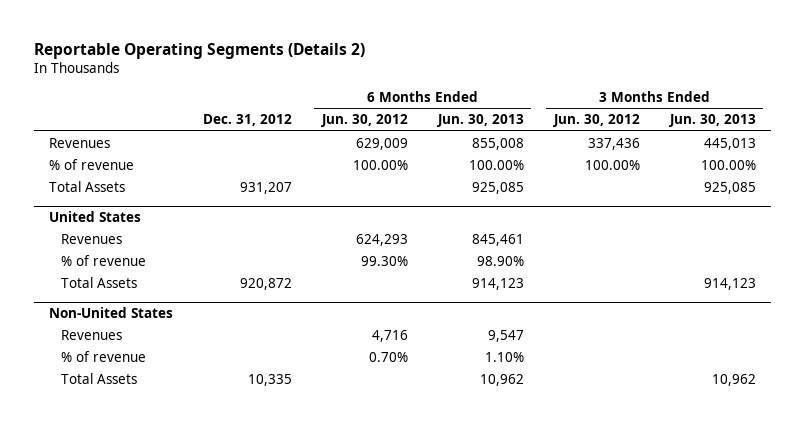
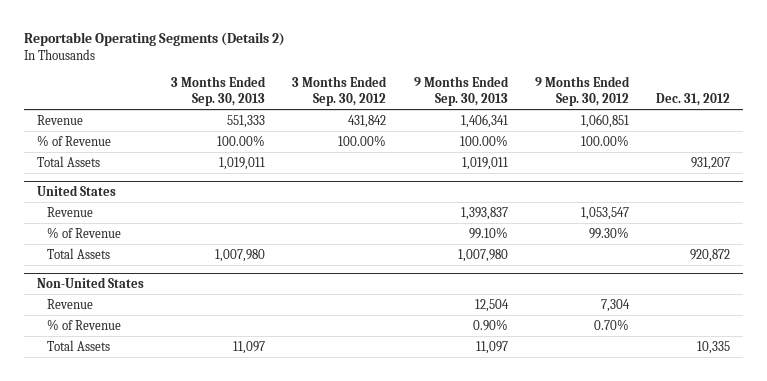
- | Dec. 31, 2012 | 6 Months Ended Jun. 30, 2012 | 6 Months Ended Jun. 30, 2013 | 3 Months Ended Jun. 30, 2012 | 3 Months Ended Jun. 30, 2013
+ | 3 Months Ended Sep. 30, 2013 | 3 Months Ended Sep. 30, 2012 | 9 Months Ended Sep. 30, 2013 | 9 Months Ended Sep. 30, 2012 | Dec. 31, 2012
- Revenues | | 629,009 | 855,008 | 337,436 | 445,013
- % of revenue | | 100.00% | 100.00% | 100.00% | 100.00%
+ Revenue | 551,333 | 431,842 | 1,406,341 | 1,060,851 |
+ % of Revenue | 100.00% | 100.00% | 100.00% | 100.00% |
@ United States
- Revenues | | 624,293 | 845,461 | |
- % of revenue | | 99.30% | 98.90% | |
+ Revenue | | | 1,393,837 | 1,053,547 |
+ % of Revenue | | | 99.10% | 99.30% |
@ Non-United States
- Revenues | | 4,716 | 9,547 | |
- % of revenue | | 0.70% | 1.10% | |
+ Revenue | | | 12,504 | 7,304 |
+ % of Revenue | | | 0.90% | 0.70% |

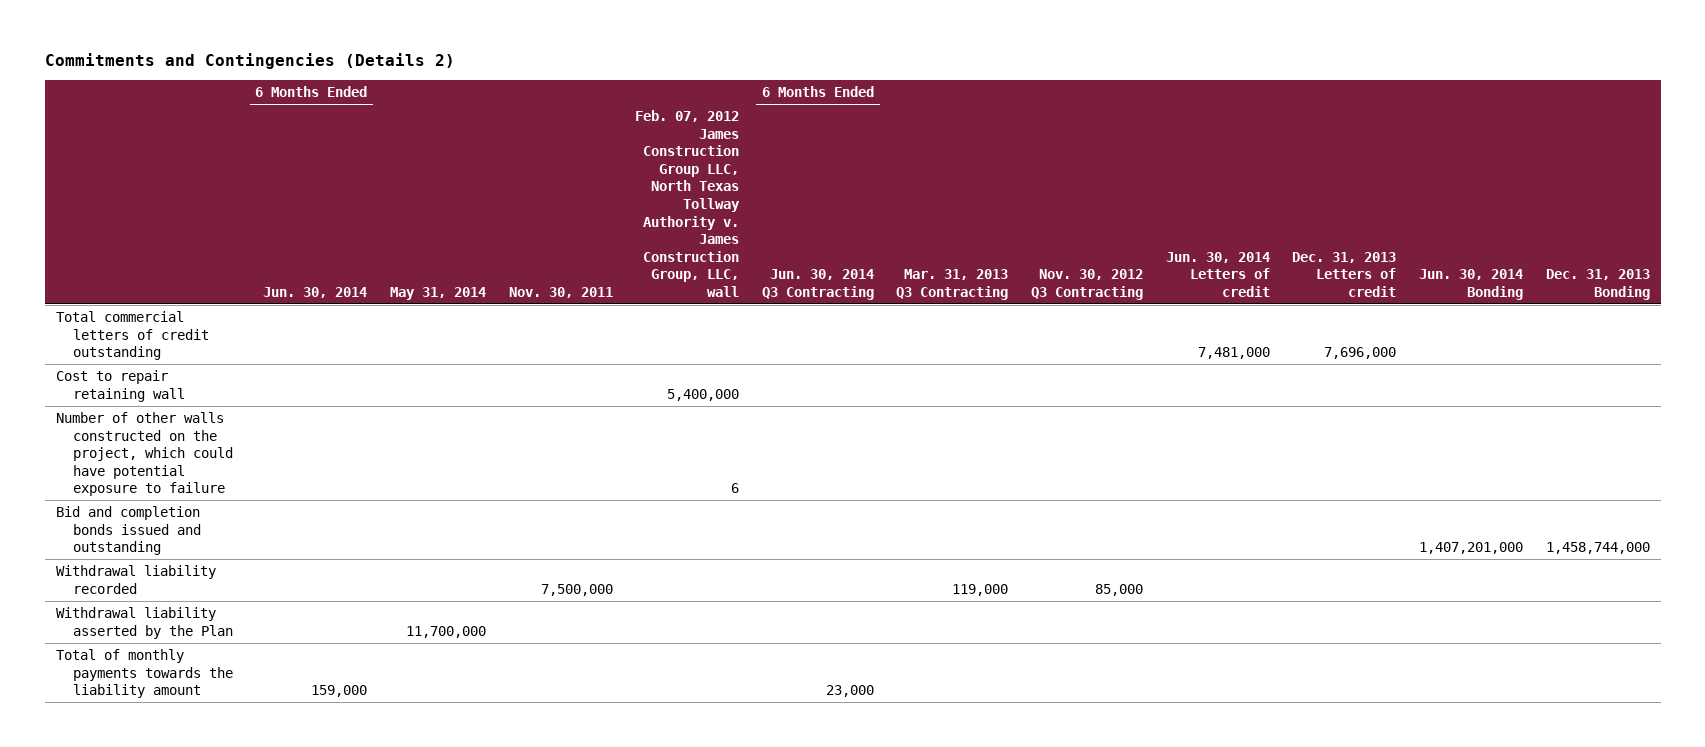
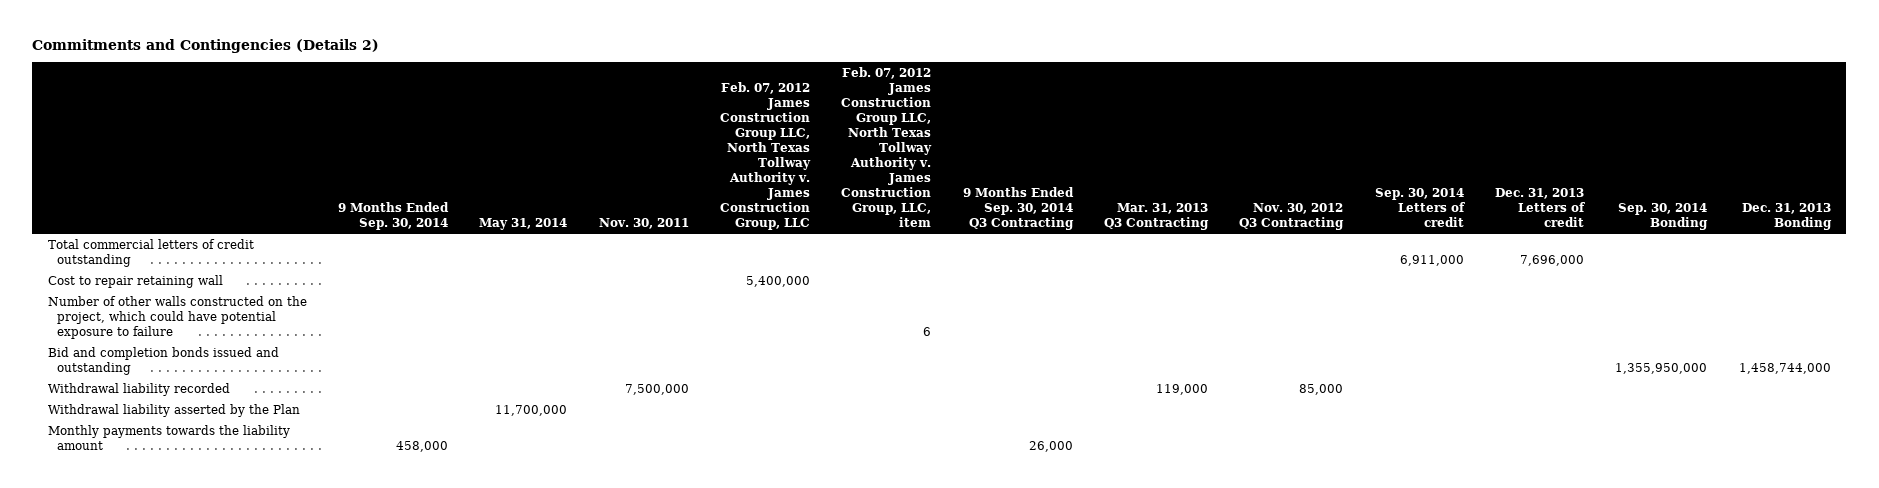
- | 6 Months Ended Jun. 30, 2014 | May 31, 2014 | Nov. 30, 2011 | Feb. 07, 2012 James Construction Group LLC, North Texas Tollway Authority v. James Construction Group, LLC, wall | 6 Months Ended Jun. 30, 2014 Q3 Contracting | Mar. 31, 2013 Q3 Contracting | Nov. 30, 2012 Q3 Contracting | Jun. 30, 2014 Letters of credit | Dec. 31, 2013 Letters of credit | Jun. 30, 2014 Bonding | Dec. 31, 2013 Bonding
+ | 9 Months Ended Sep. 30, 2014 | May 31, 2014 | Nov. 30, 2011 | Feb. 07, 2012 James Construction Group LLC, North Texas Tollway Authority v. James Construction Group, LLC | Feb. 07, 2012 James Construction Group LLC, North Texas Tollway Authority v. James Construction Group, LLC, item | 9 Months Ended Sep. 30, 2014 Q3 Contracting | Mar. 31, 2013 Q3 Contracting | Nov. 30, 2012 Q3 Contracting | Sep. 30, 2014 Letters of credit | Dec. 31, 2013 Letters of credit | Sep. 30, 2014 Bonding | Dec. 31, 2013 Bonding
- Total of monthly payments towards the liability amount | 159,000 | | | | 23,000 | | | | | |
+ Monthly payments towards the liability amount | 458,000 | | | | | 26,000 | | | | | |

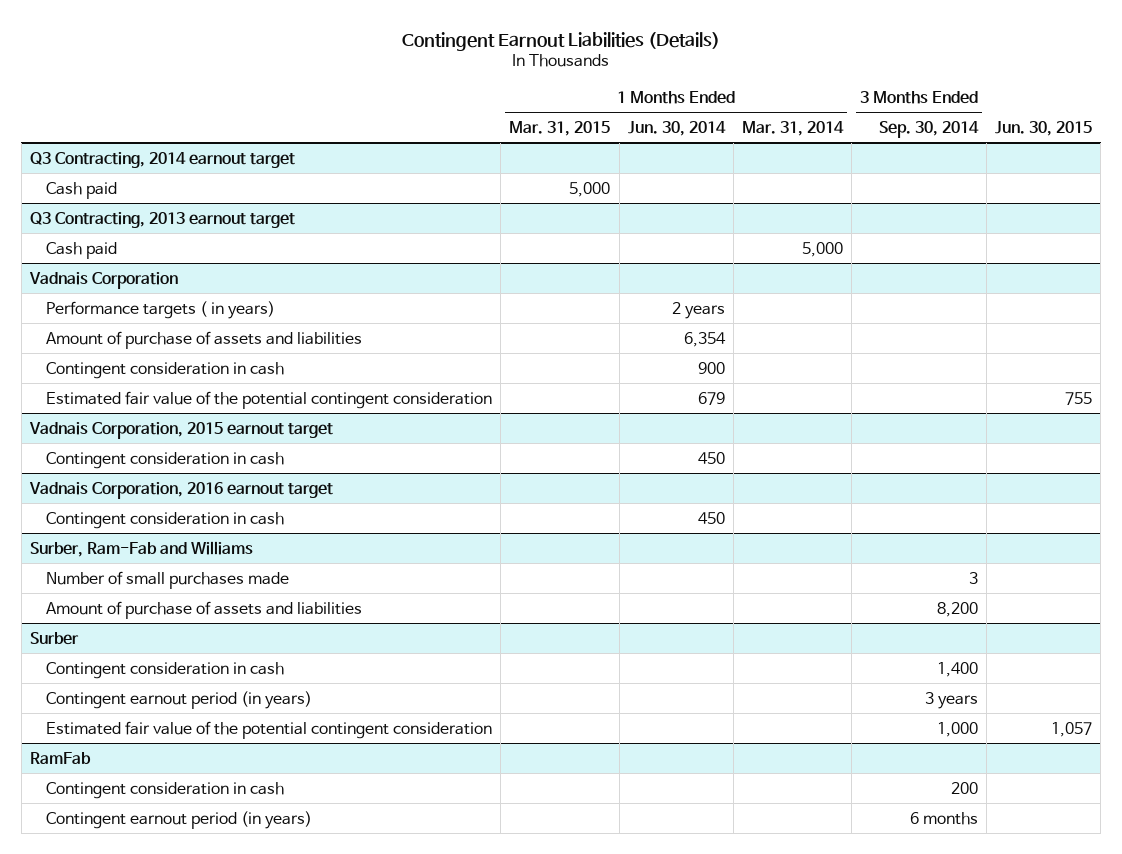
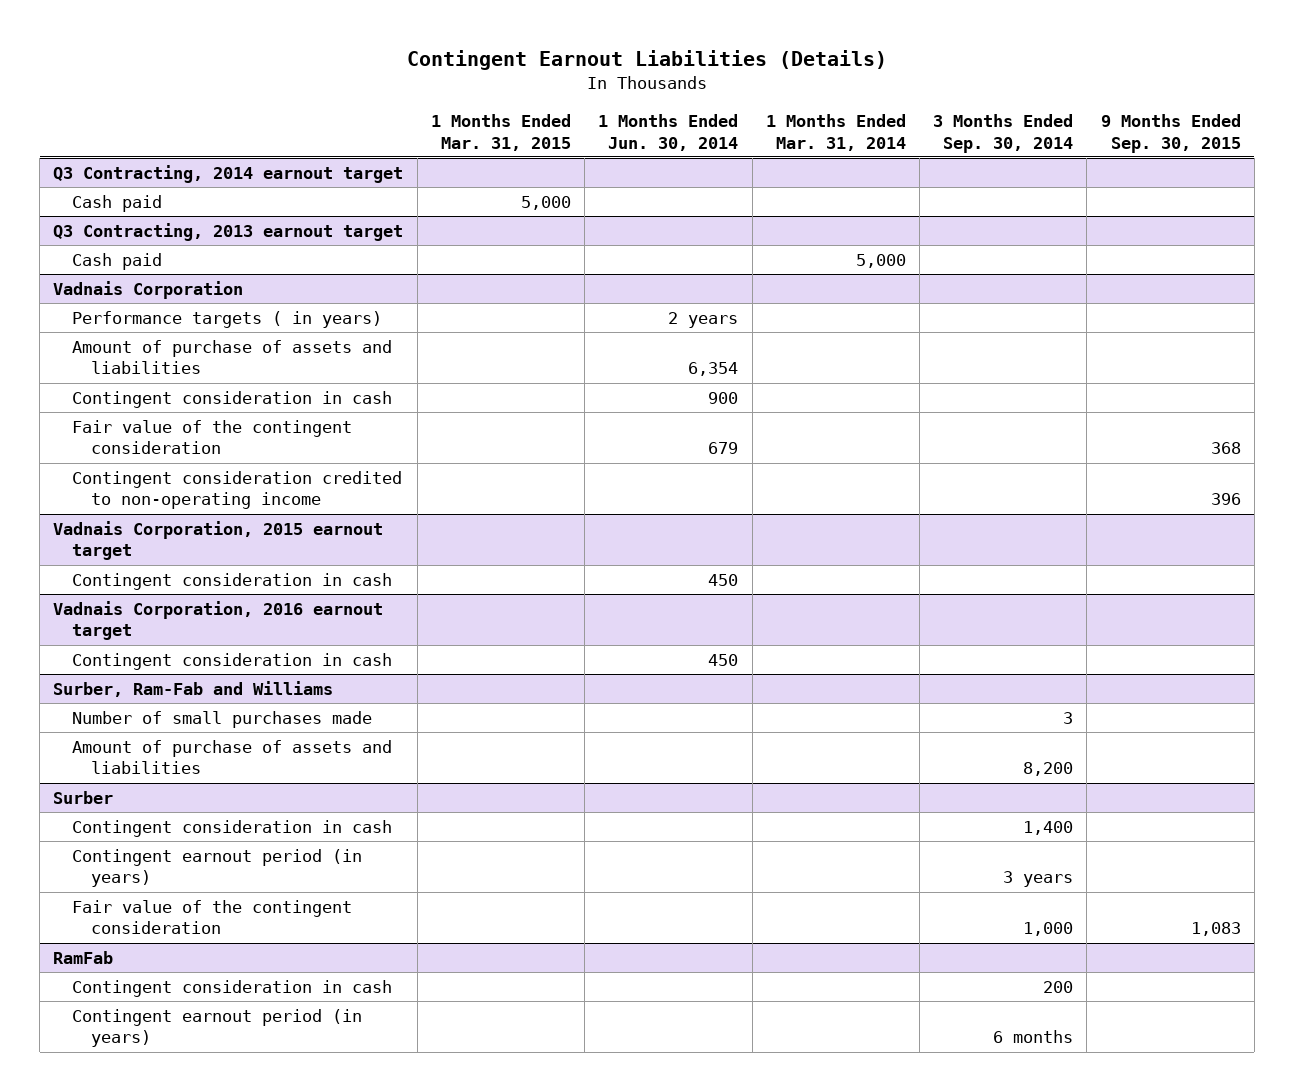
- | 1 Months Ended Mar. 31, 2015 | 1 Months Ended Jun. 30, 2014 | 1 Months Ended Mar. 31, 2014 | 3 Months Ended Sep. 30, 2014 | Jun. 30, 2015
+ | 1 Months Ended Mar. 31, 2015 | 1 Months Ended Jun. 30, 2014 | 1 Months Ended Mar. 31, 2014 | 3 Months Ended Sep. 30, 2014 | 9 Months Ended Sep. 30, 2015
@ Vadnais Corporation
- Estimated fair value of the potential contingent consideration | | 679 | | | 755
+ Fair value of the contingent consideration | | 679 | | | 368
+ Contingent consideration credited to non-operating income | | | | | 396
@ Surber
- Estimated fair value of the potential contingent consideration | | | | 1,000 | 1,057
+ Fair value of the contingent consideration | | | | 1,000 | 1,083

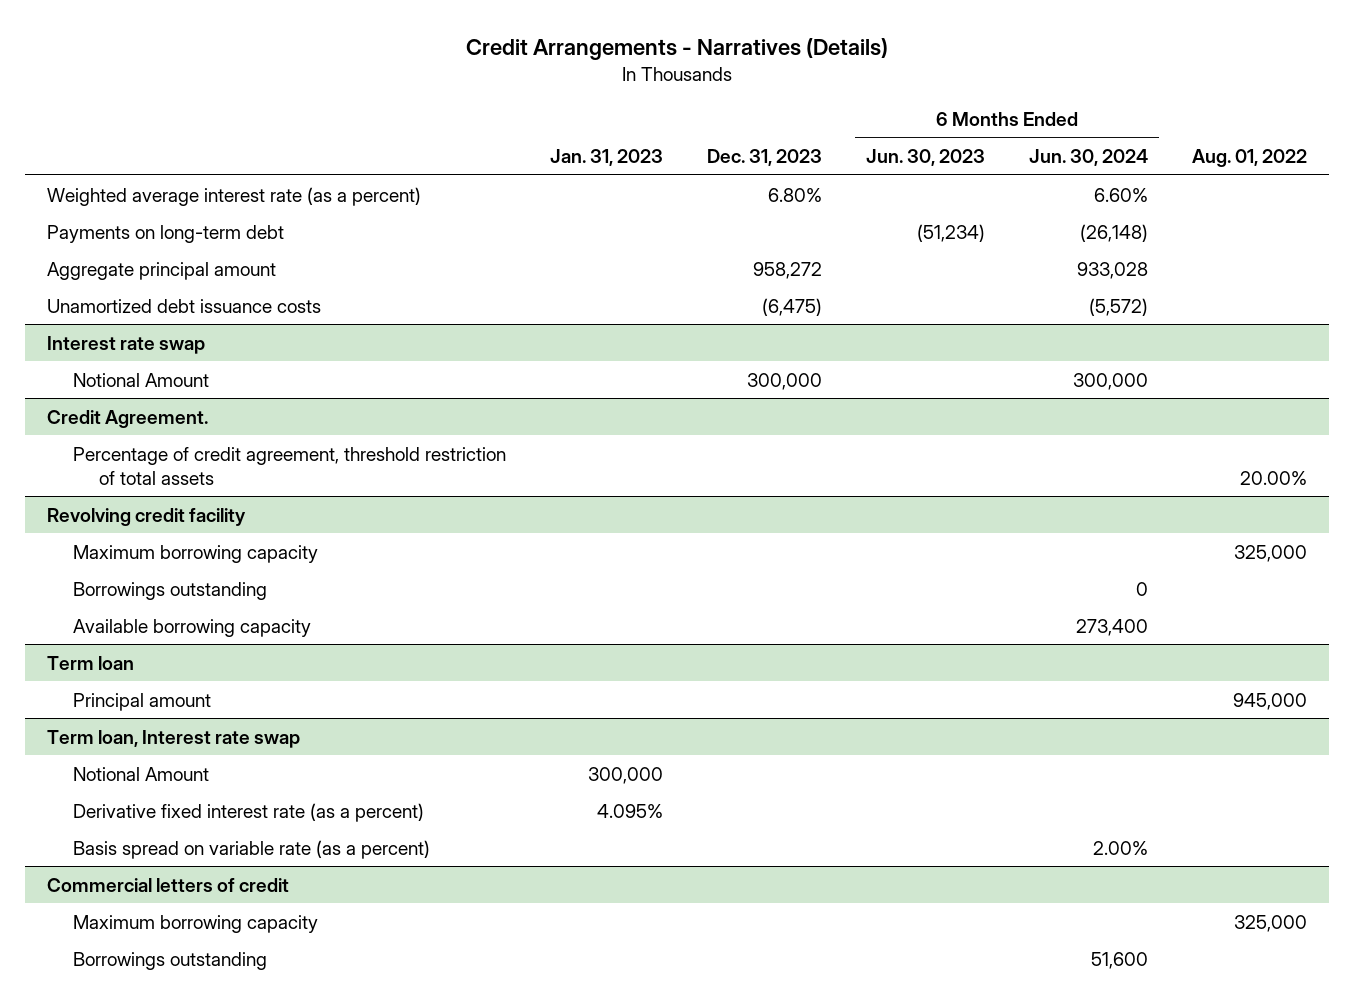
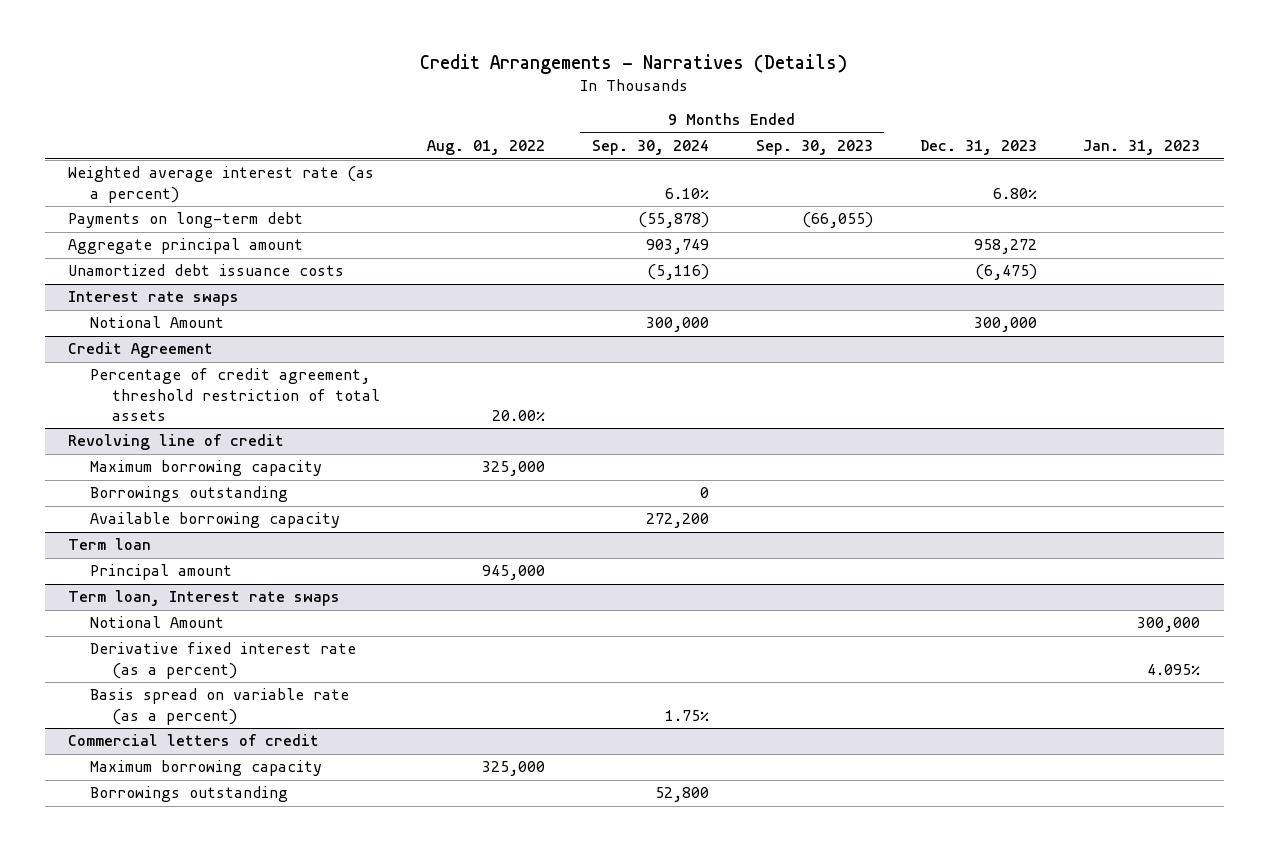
- | Jan. 31, 2023 | Dec. 31, 2023 | 6 Months Ended Jun. 30, 2023 | 6 Months Ended Jun. 30, 2024 | Aug. 01, 2022
+ | Aug. 01, 2022 | 9 Months Ended Sep. 30, 2024 | 9 Months Ended Sep. 30, 2023 | Dec. 31, 2023 | Jan. 31, 2023
- Interest rate swap
+ Interest rate swaps
- Credit Agreement.
+ Credit Agreement
- Revolving credit facility
+ Revolving line of credit
- Term loan, Interest rate swap
+ Term loan, Interest rate swaps

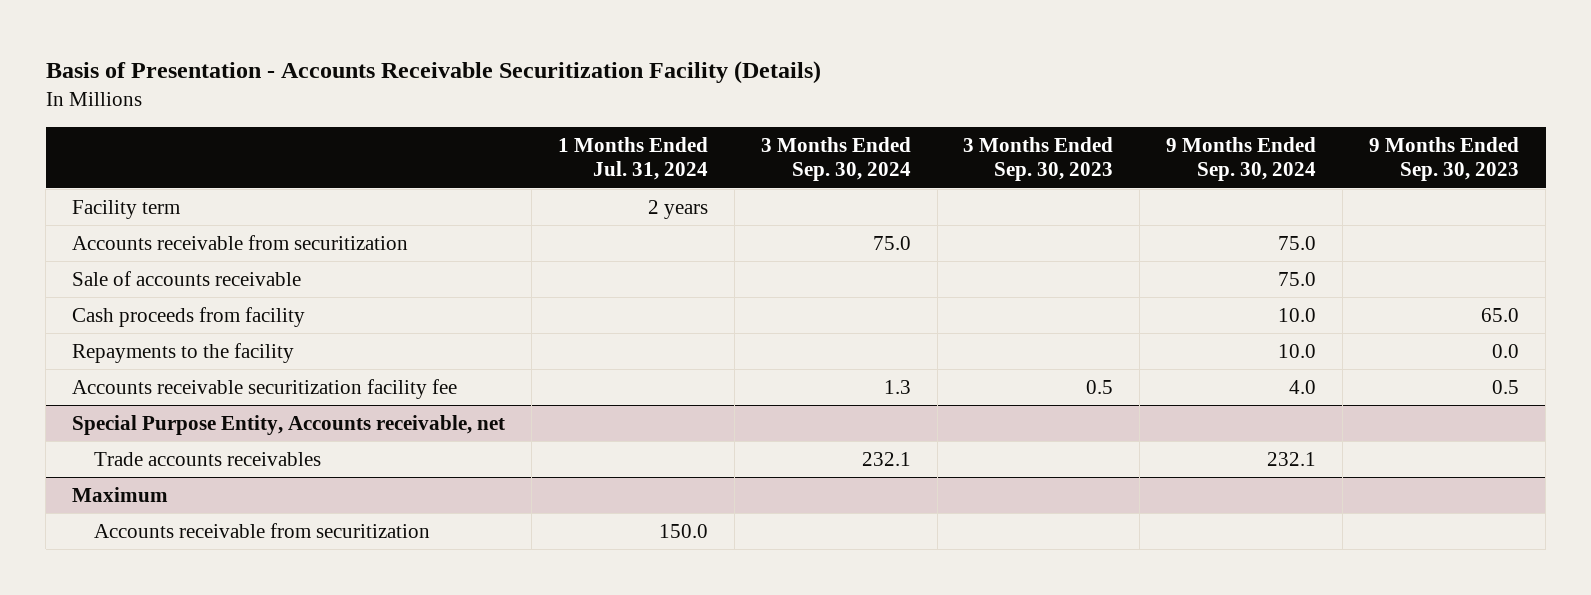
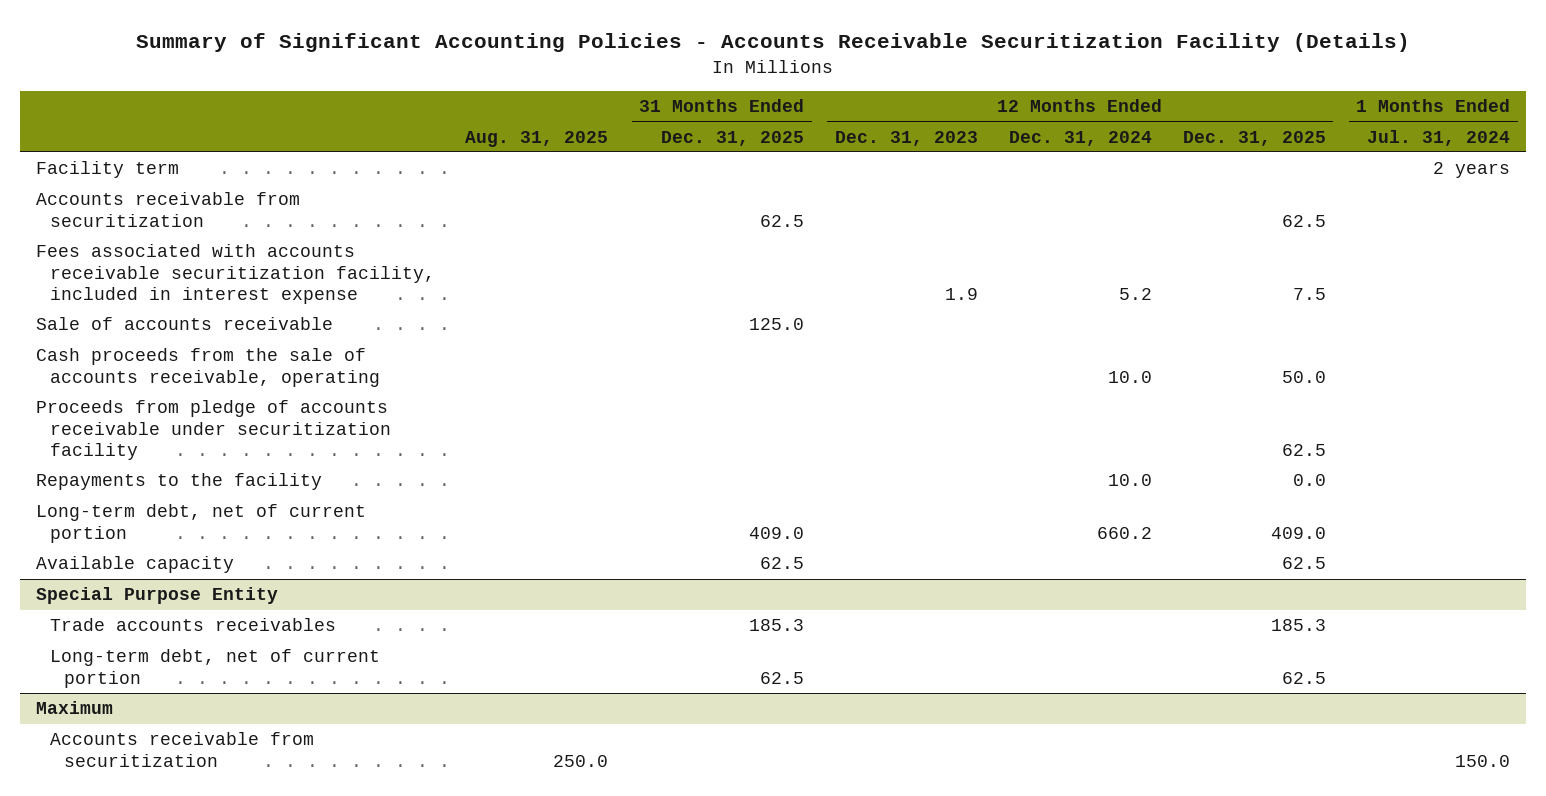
- Basis of Presentation - Accounts Receivable Securitization Facility (Details)
+ Summary of Significant Accounting Policies - Accounts Receivable Securitization Facility (Details)
- | 1 Months Ended Jul. 31, 2024 | 3 Months Ended Sep. 30, 2024 | 3 Months Ended Sep. 30, 2023 | 9 Months Ended Sep. 30, 2024 | 9 Months Ended Sep. 30, 2023
+ | Aug. 31, 2025 | 31 Months Ended Dec. 31, 2025 | 12 Months Ended Dec. 31, 2023 | 12 Months Ended Dec. 31, 2024 | 12 Months Ended Dec. 31, 2025 | 1 Months Ended Jul. 31, 2024
+ Fees associated with accounts receivable securitization facility, included in interest expense | | | 1.9 | 5.2 | 7.5 |
- Cash proceeds from facility | | | | 10.0 | 65.0
+ Cash proceeds from the sale of accounts receivable, operating | | | | 10.0 | 50.0 |
+ Proceeds from pledge of accounts receivable under securitization facility | | | | | 62.5 |
- Accounts receivable securitization facility fee | | 1.3 | 0.5 | 4.0 | 0.5
- Special Purpose Entity, Accounts receivable, net
+ Long-term debt, net of current portion | | 409.0 | | 660.2 | 409.0 |
+ Available capacity | | 62.5 | | | 62.5 |
+ Special Purpose Entity
+ Long-term debt, net of current portion | | 62.5 | | | 62.5 |

